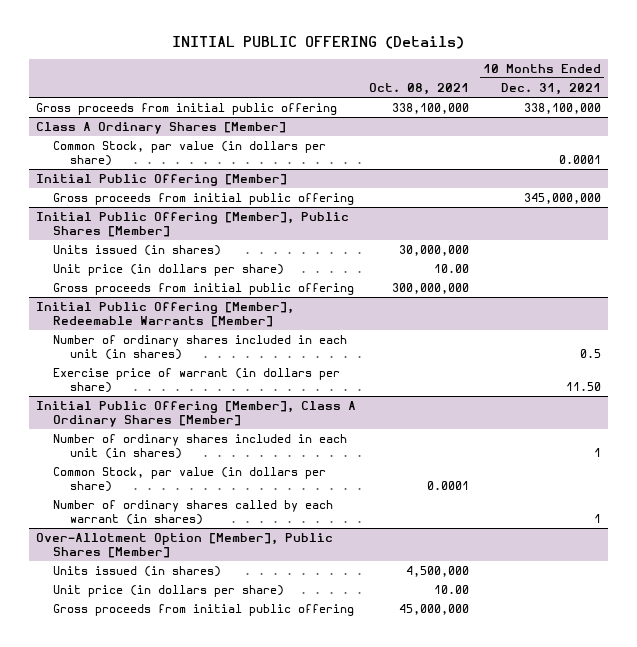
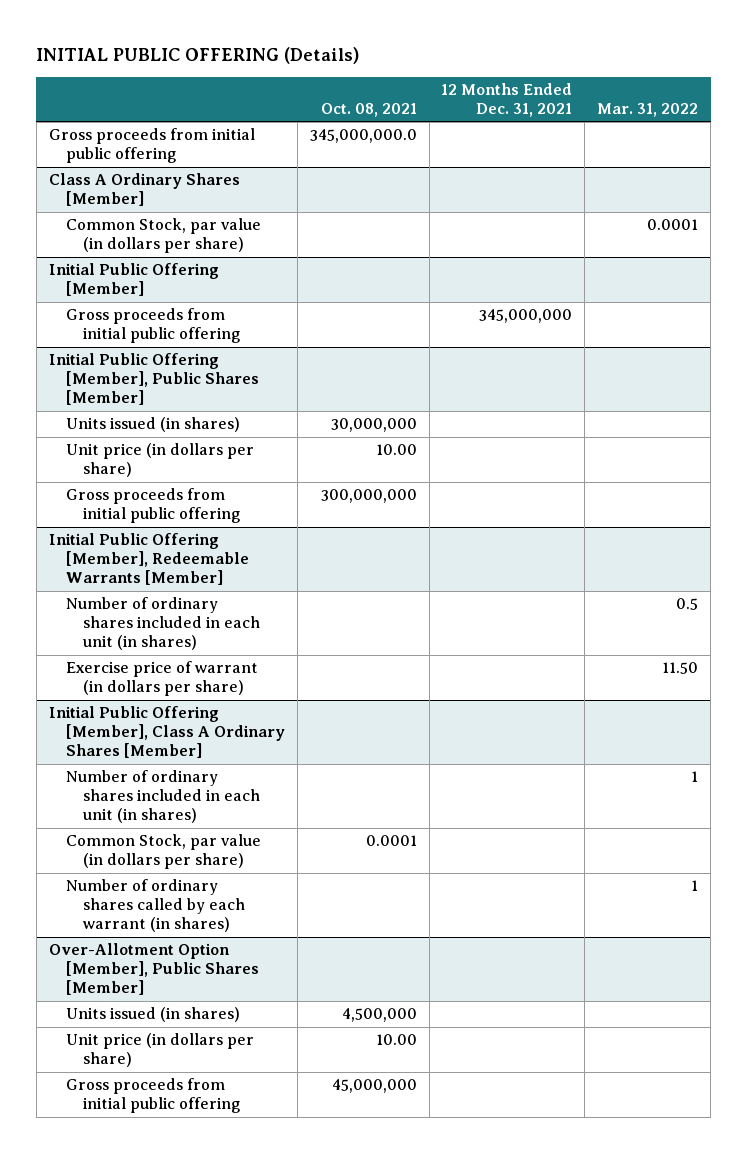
- | Oct. 08, 2021 | 10 Months Ended Dec. 31, 2021
+ | Oct. 08, 2021 | 12 Months Ended Dec. 31, 2021 | Mar. 31, 2022
- Gross proceeds from initial public offering | 338,100,000 | 338,100,000
+ Gross proceeds from initial public offering | 345,000,000.0 | |

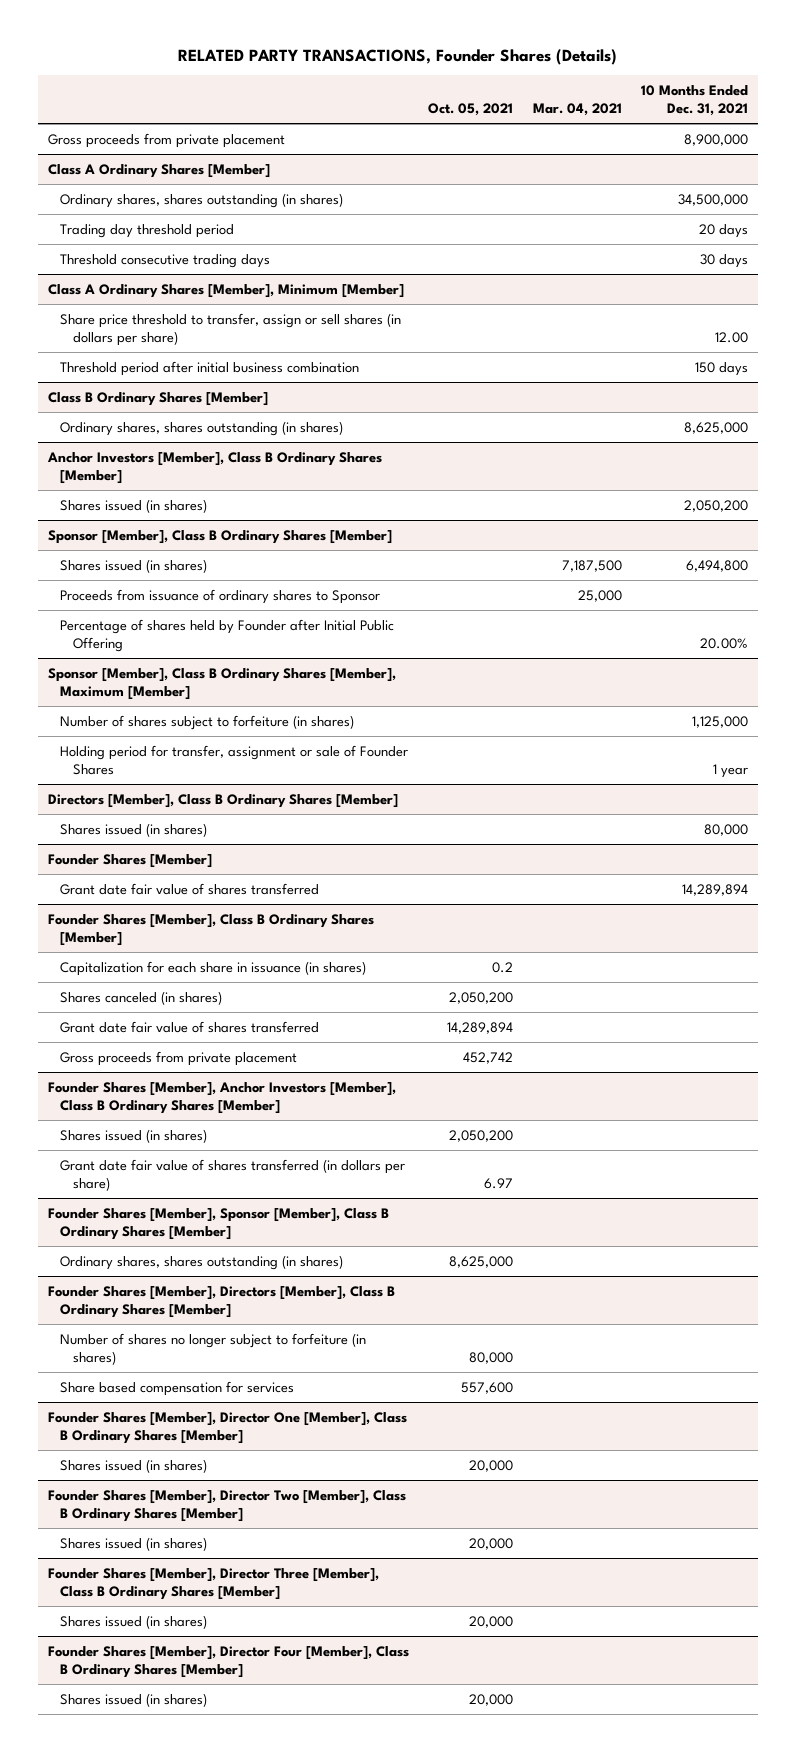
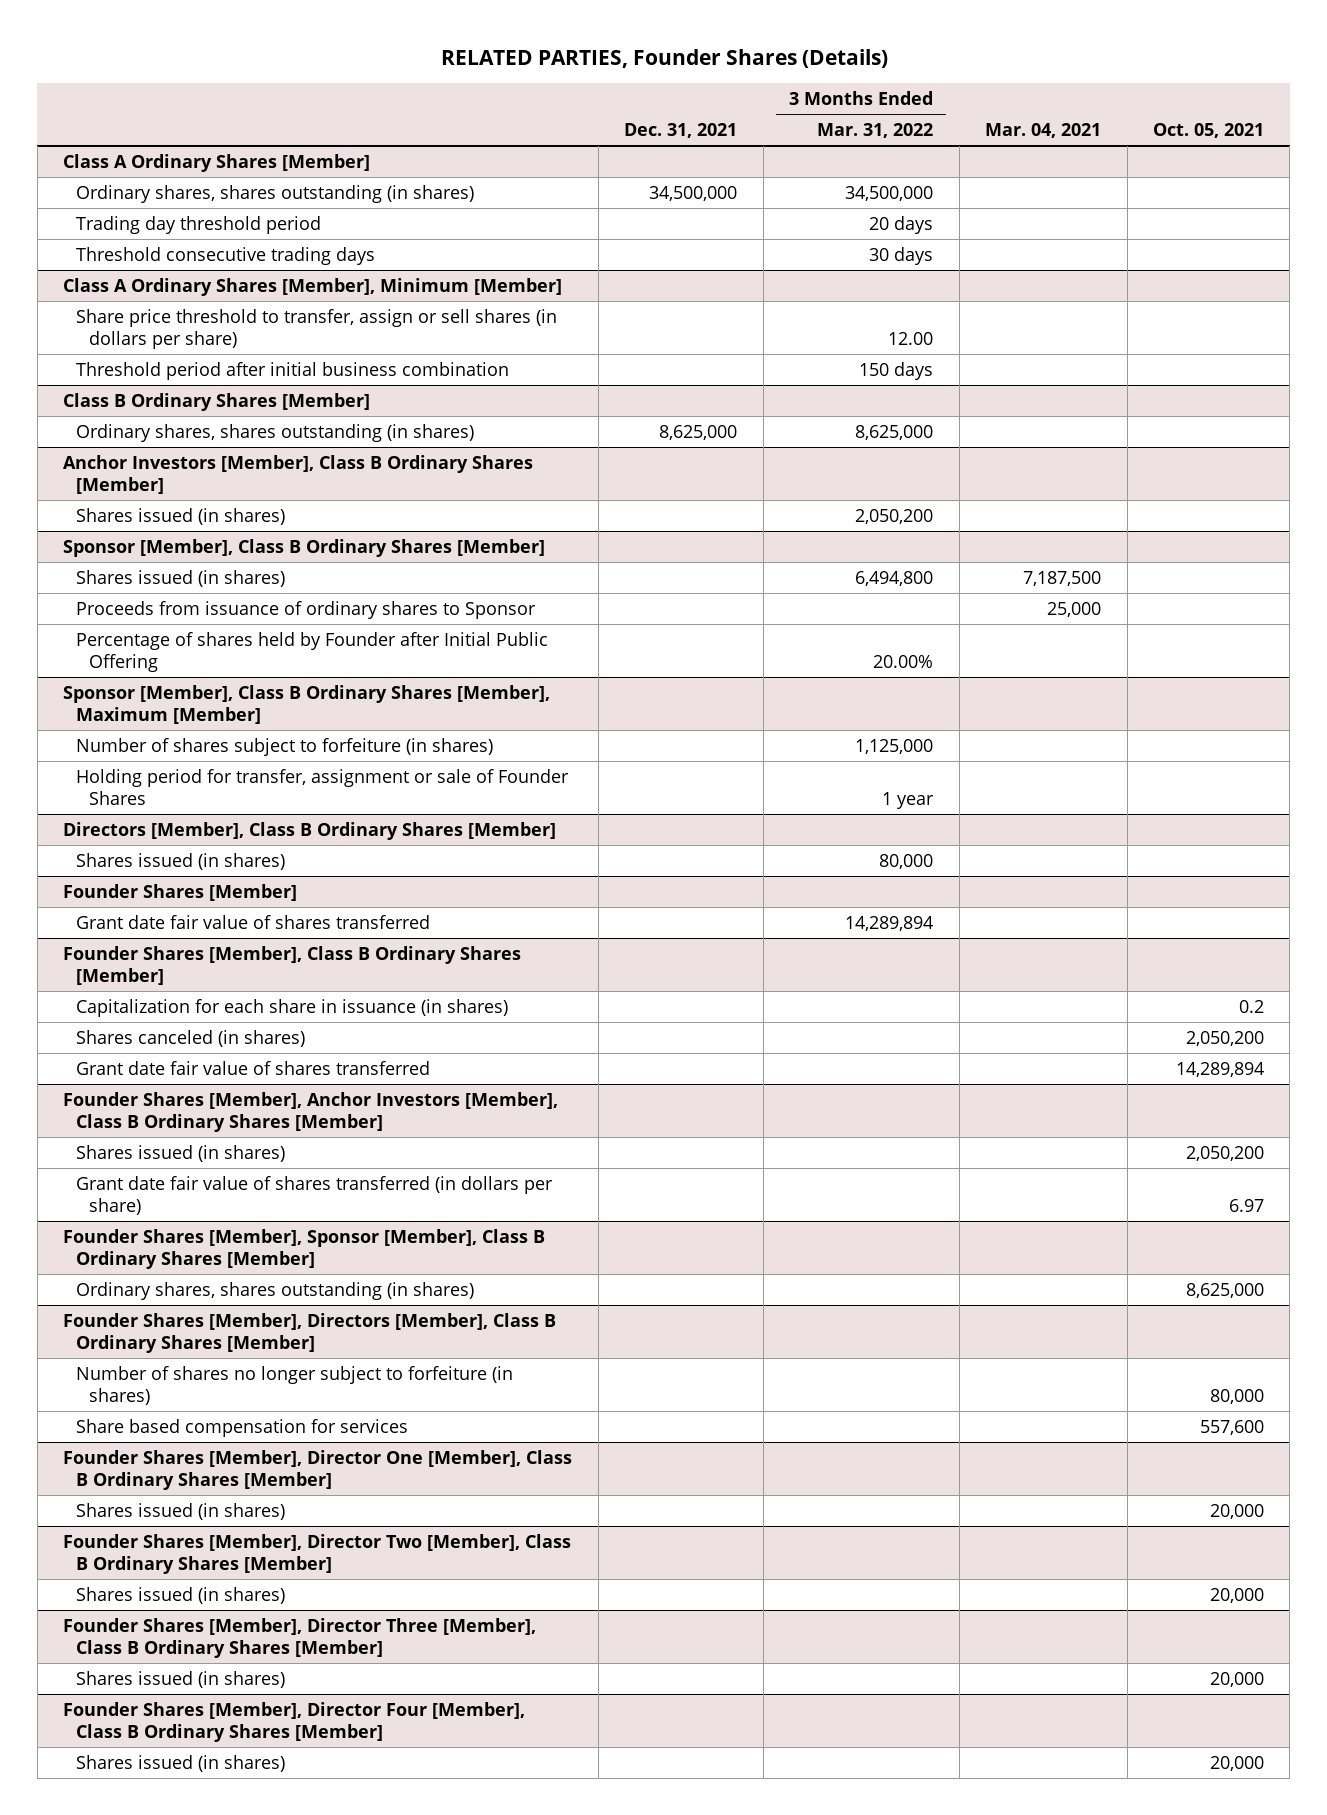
- RELATED PARTY TRANSACTIONS, Founder Shares (Details)
+ RELATED PARTIES, Founder Shares (Details)
- | Oct. 05, 2021 | Mar. 04, 2021 | 10 Months Ended Dec. 31, 2021
+ | Dec. 31, 2021 | 3 Months Ended Mar. 31, 2022 | Mar. 04, 2021 | Oct. 05, 2021
- Gross proceeds from private placement | | | 8,900,000
@ Founder Shares [Member], Class B Ordinary Shares [Member]
- Gross proceeds from private placement | 452,742 | |

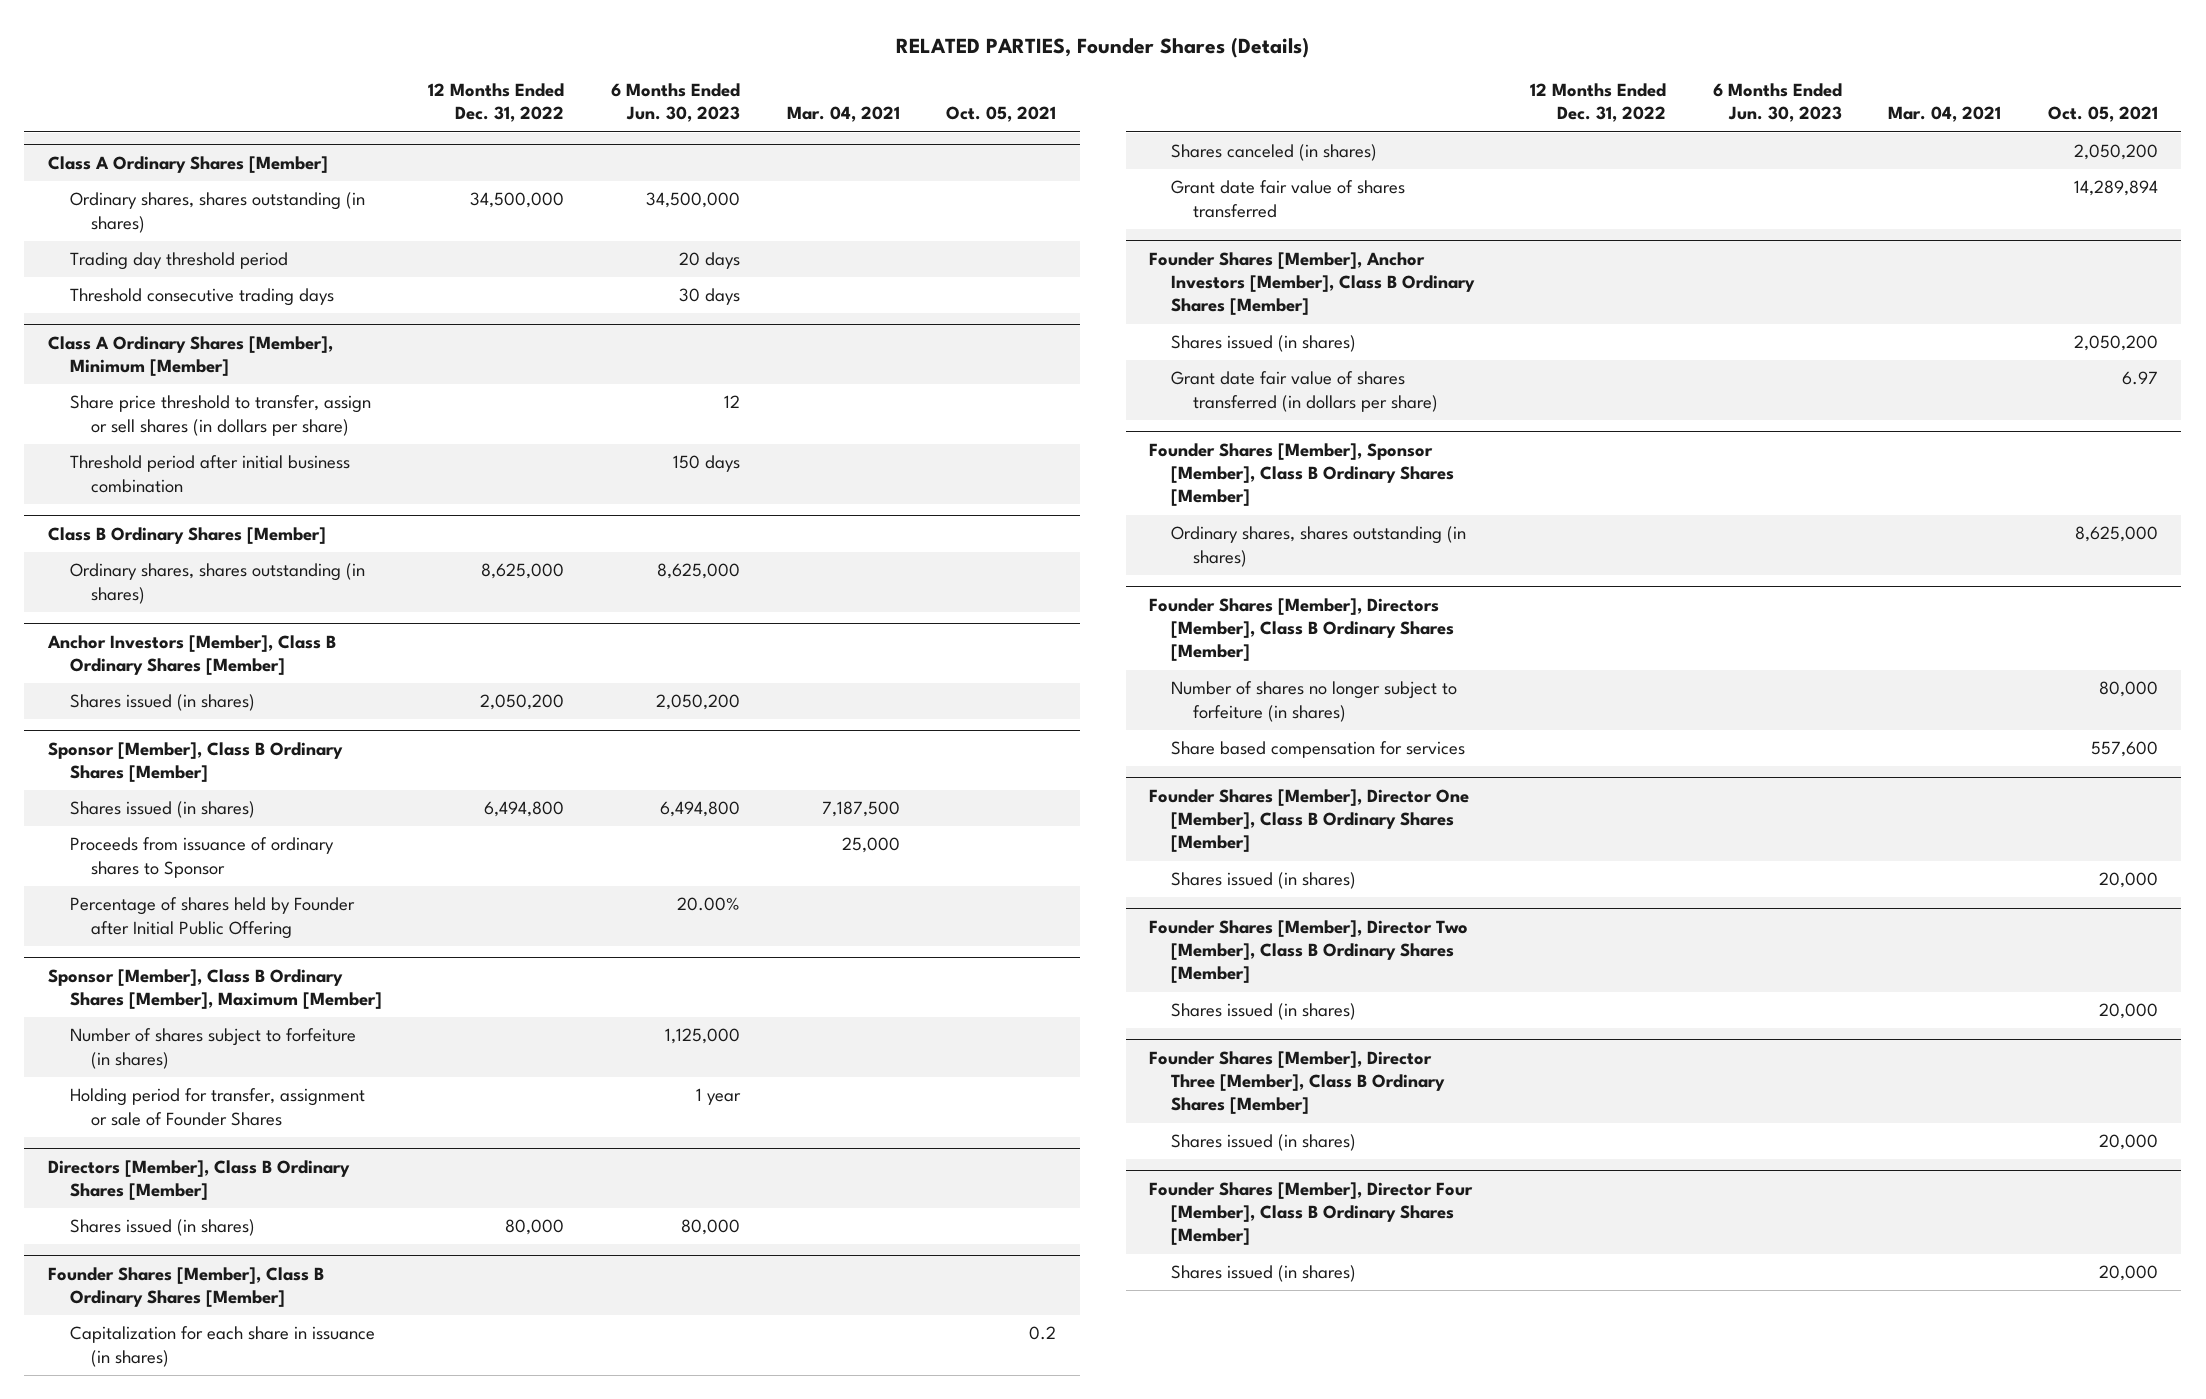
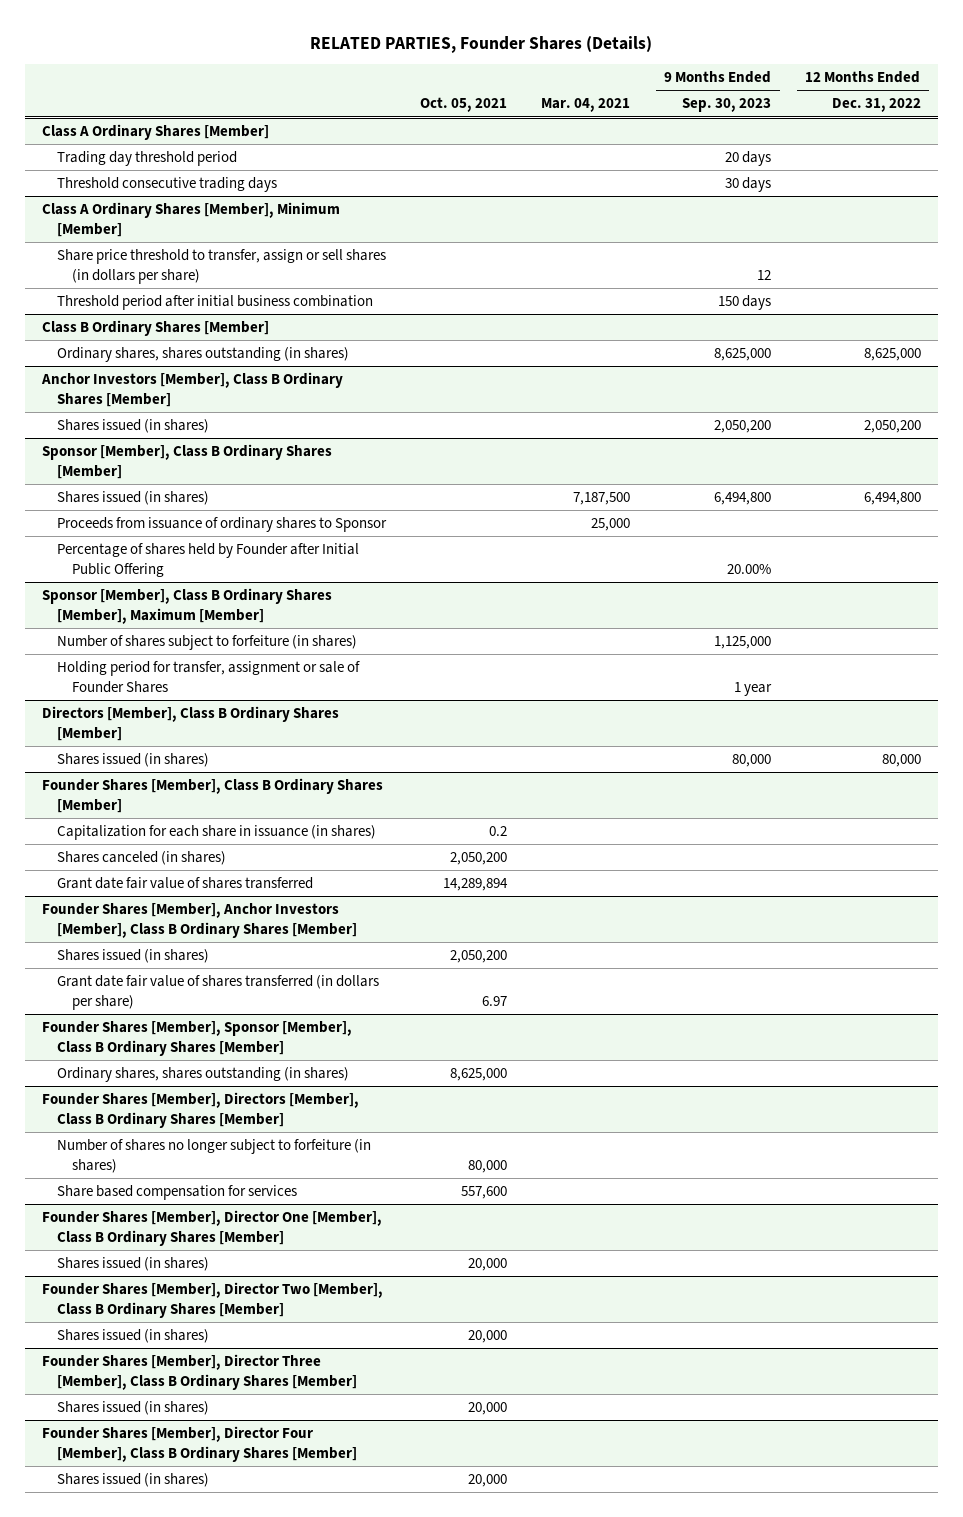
- | 12 Months Ended Dec. 31, 2022 | 6 Months Ended Jun. 30, 2023 | Mar. 04, 2021 | Oct. 05, 2021
+ | Oct. 05, 2021 | Mar. 04, 2021 | 9 Months Ended Sep. 30, 2023 | 12 Months Ended Dec. 31, 2022
@ Class A Ordinary Shares [Member]
- Ordinary shares, shares outstanding (in shares) | 34,500,000 | 34,500,000 | |

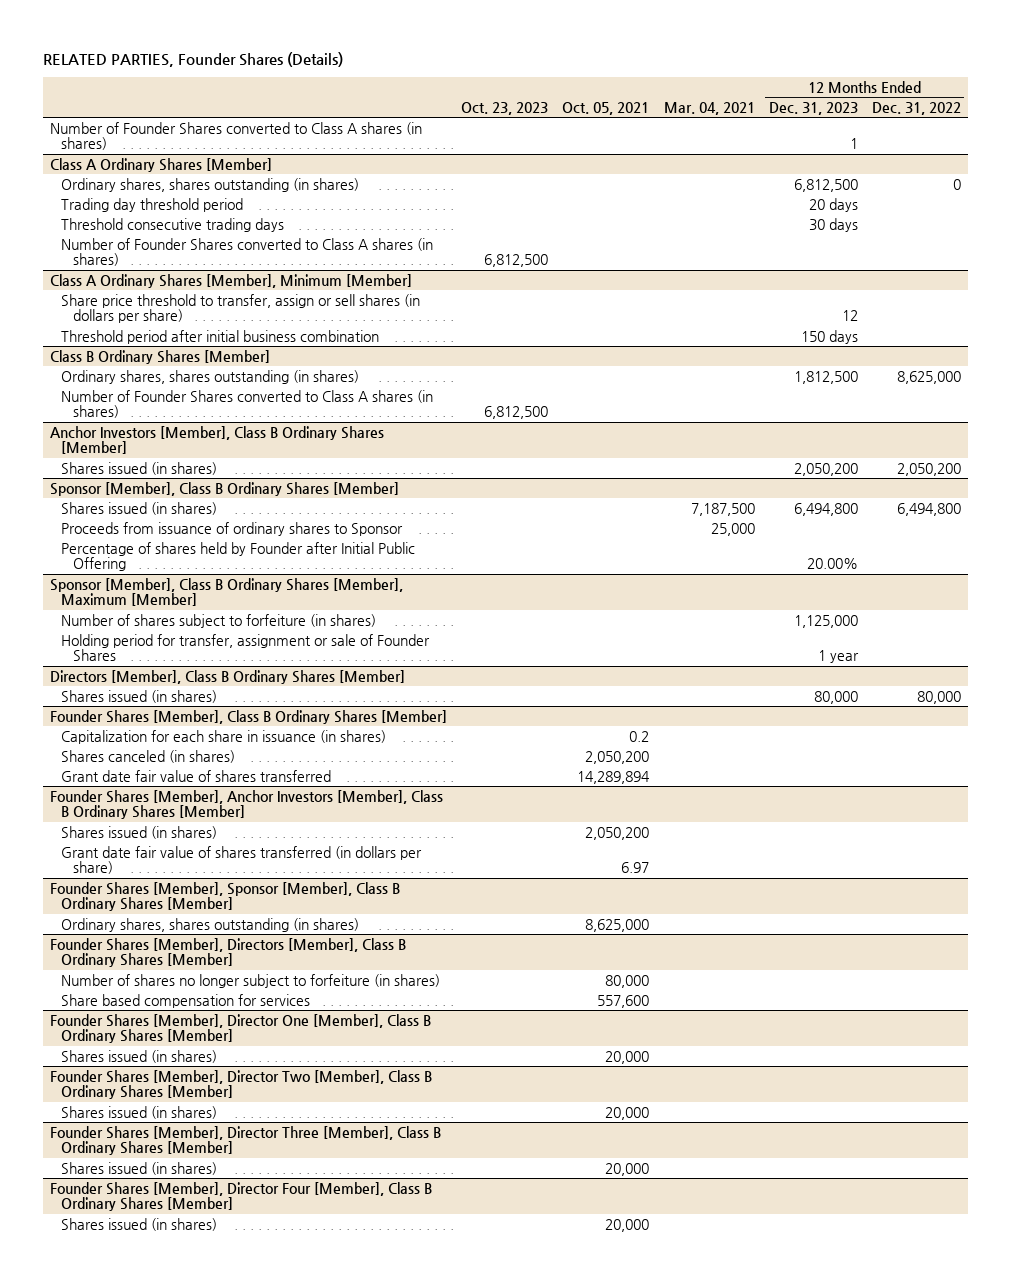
- | Oct. 05, 2021 | Mar. 04, 2021 | 9 Months Ended Sep. 30, 2023 | 12 Months Ended Dec. 31, 2022
+ | Oct. 23, 2023 | Oct. 05, 2021 | Mar. 04, 2021 | 12 Months Ended Dec. 31, 2023 | 12 Months Ended Dec. 31, 2022
+ Number of Founder Shares converted to Class A shares (in shares) | | | | 1 |
@ Class A Ordinary Shares [Member]
+ Ordinary shares, shares outstanding (in shares) | | | | 6,812,500 | 0
+ Number of Founder Shares converted to Class A shares (in shares) | 6,812,500 | | | |
@ Class B Ordinary Shares [Member]
+ Number of Founder Shares converted to Class A shares (in shares) | 6,812,500 | | | |

